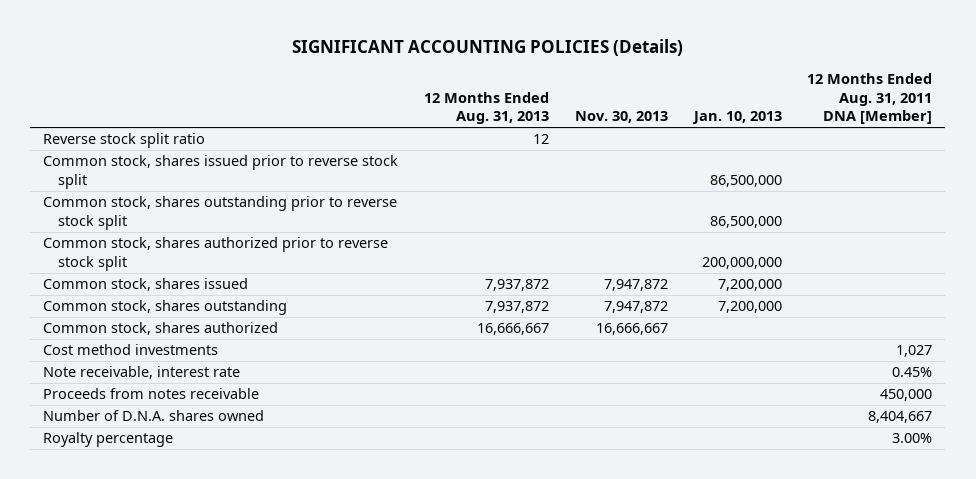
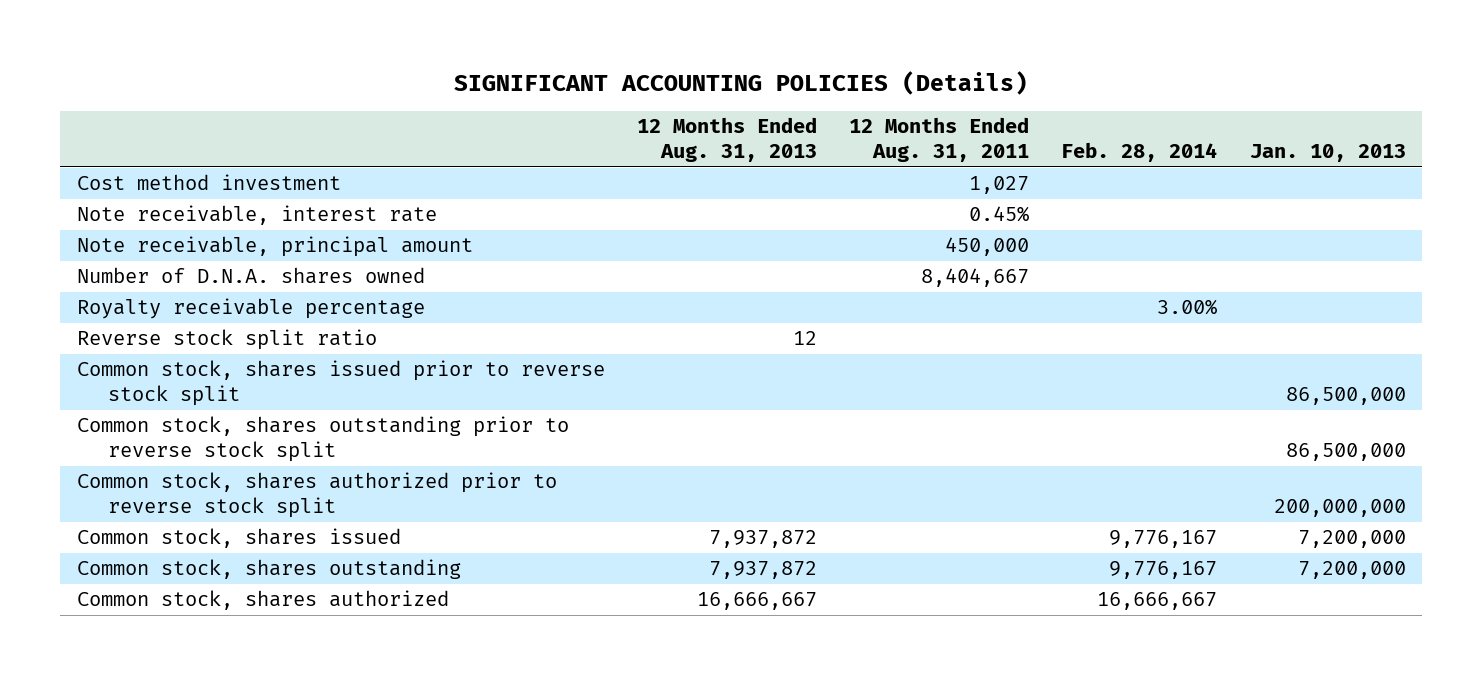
- | 12 Months Ended Aug. 31, 2013 | Nov. 30, 2013 | Jan. 10, 2013 | 12 Months Ended Aug. 31, 2011 DNA [Member]
+ | 12 Months Ended Aug. 31, 2013 | 12 Months Ended Aug. 31, 2011 | Feb. 28, 2014 | Jan. 10, 2013
+ Cost method investment | | 1,027 | |
moved up: Note receivable, interest rate | | 0.45% | |
+ Note receivable, principal amount | | 450,000 | |
moved up: Number of D.N.A. shares owned | | 8,404,667 | |
+ Royalty receivable percentage | | | 3.00% |
- Cost method investments | | | | 1,027
- Proceeds from notes receivable | | | | 450,000
- Royalty percentage | | | | 3.00%

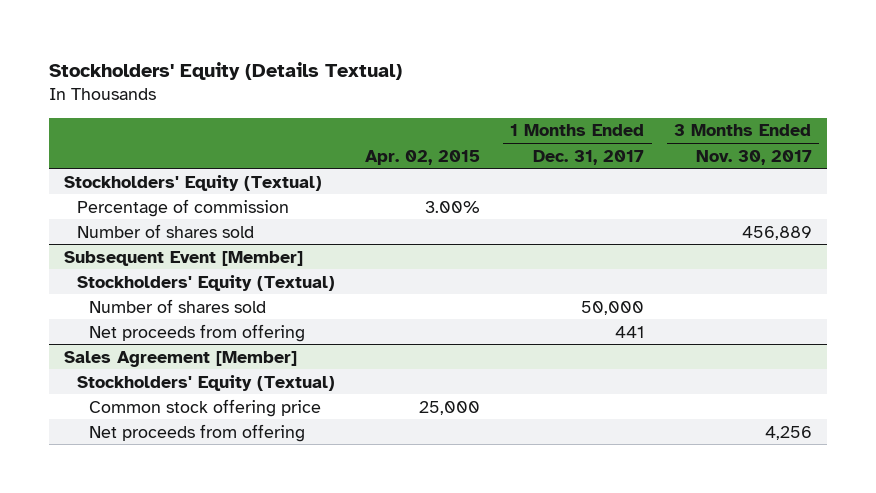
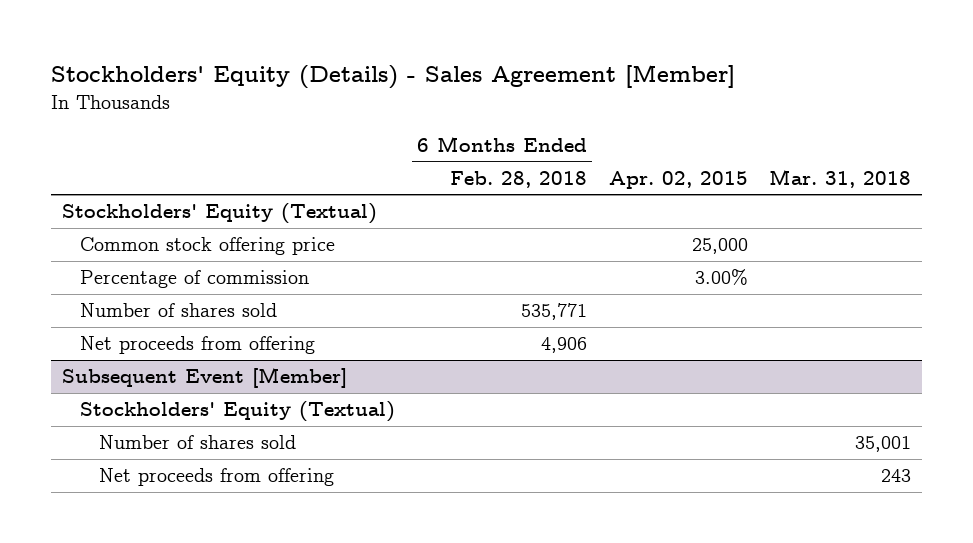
- Stockholders' Equity (Details Textual)
+ Stockholders' Equity (Details) - Sales Agreement [Member]
- | Apr. 02, 2015 | 1 Months Ended Dec. 31, 2017 | 3 Months Ended Nov. 30, 2017
+ | 6 Months Ended Feb. 28, 2018 | Apr. 02, 2015 | Mar. 31, 2018
+ Common stock offering price | | 25,000 |
+ Net proceeds from offering | 4,906 | |
- Sales Agreement [Member]
- Stockholders' Equity (Textual)
- Common stock offering price | 25,000 | |
- Net proceeds from offering | | | 4,256

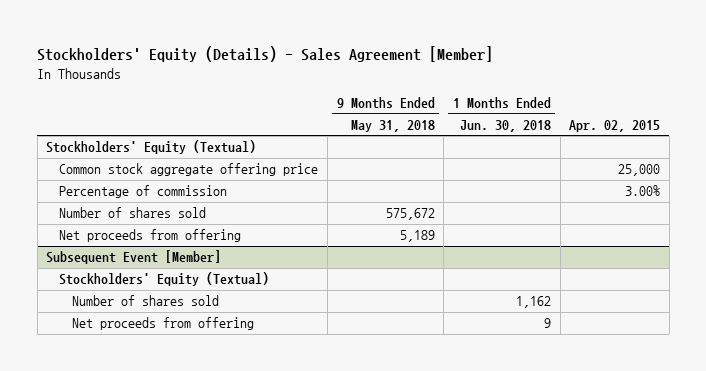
- | 6 Months Ended Feb. 28, 2018 | Apr. 02, 2015 | Mar. 31, 2018
+ | 9 Months Ended May 31, 2018 | 1 Months Ended Jun. 30, 2018 | Apr. 02, 2015
- Common stock offering price | | 25,000 |
+ Common stock aggregate offering price | | | 25,000

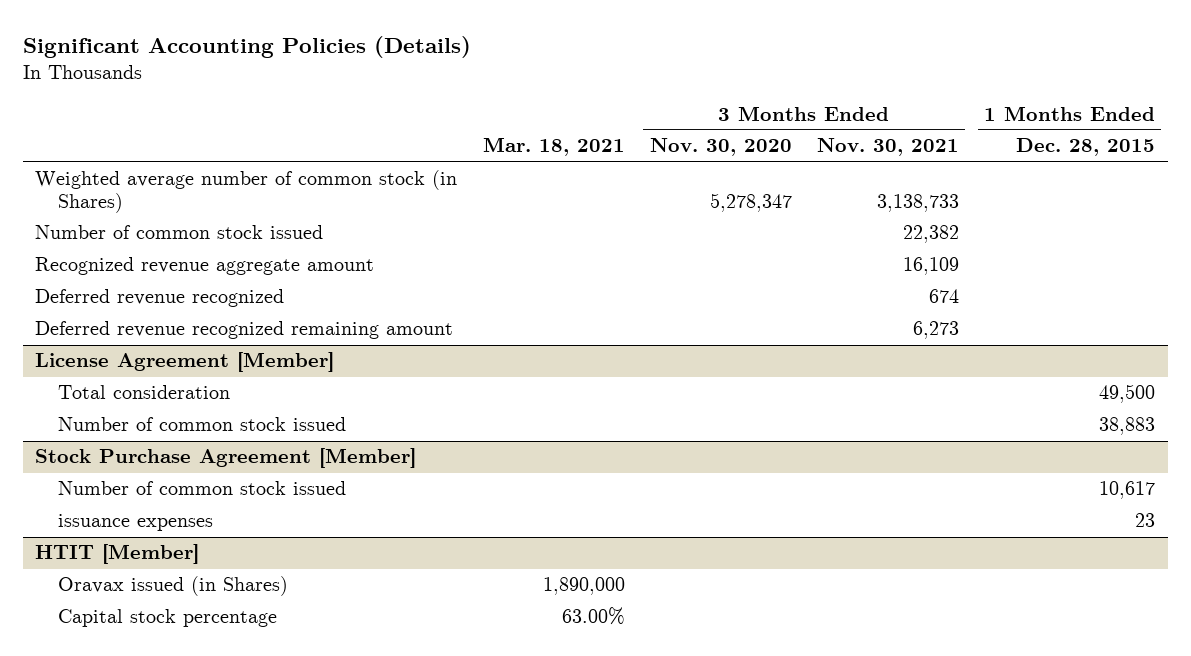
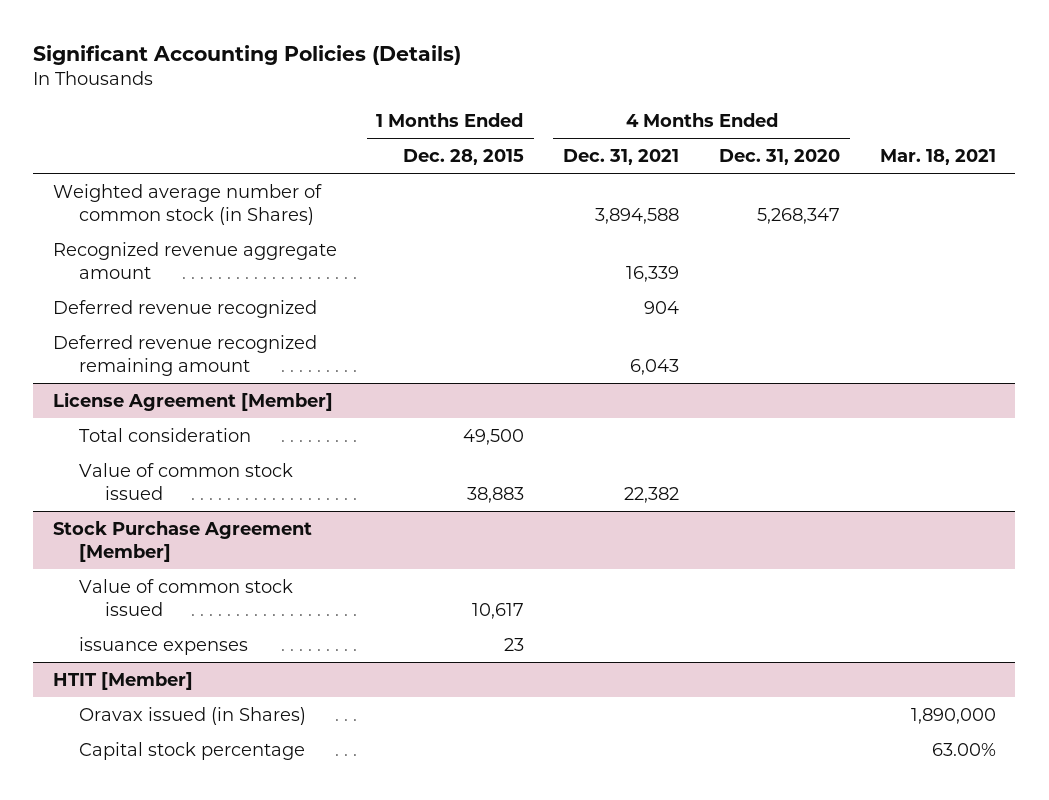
- | Mar. 18, 2021 | 3 Months Ended Nov. 30, 2020 | 3 Months Ended Nov. 30, 2021 | 1 Months Ended Dec. 28, 2015
+ | 1 Months Ended Dec. 28, 2015 | 4 Months Ended Dec. 31, 2021 | 4 Months Ended Dec. 31, 2020 | Mar. 18, 2021
- Number of common stock issued | | | 22,382 |
@ License Agreement [Member]
- Number of common stock issued | | | | 38,883
+ Value of common stock issued | 38,883 | 22,382 | |
@ Stock Purchase Agreement [Member]
- Number of common stock issued | | | | 10,617
+ Value of common stock issued | 10,617 | | |

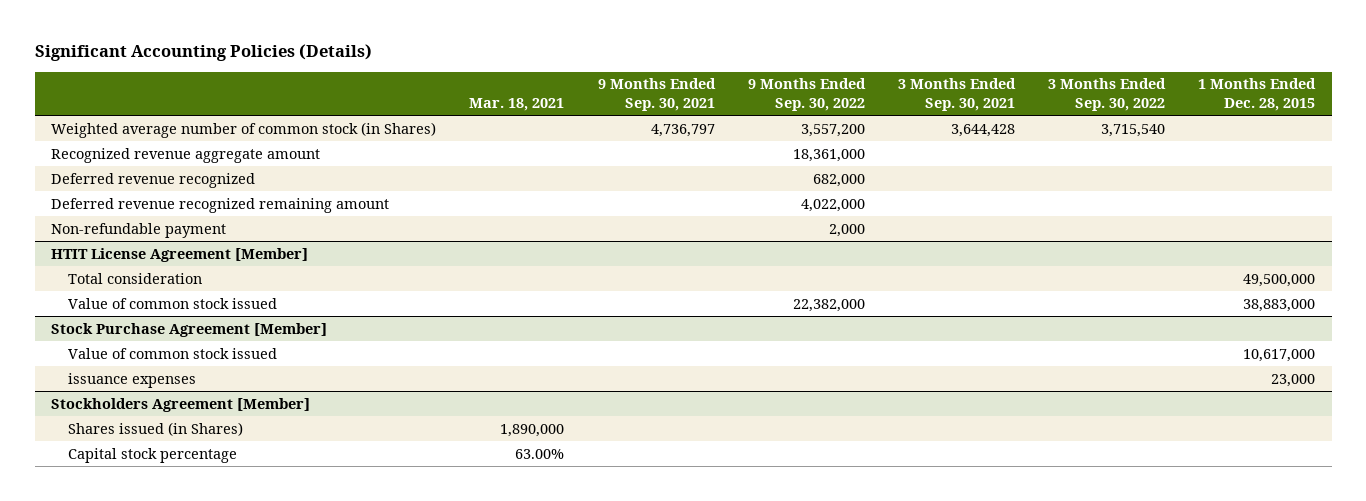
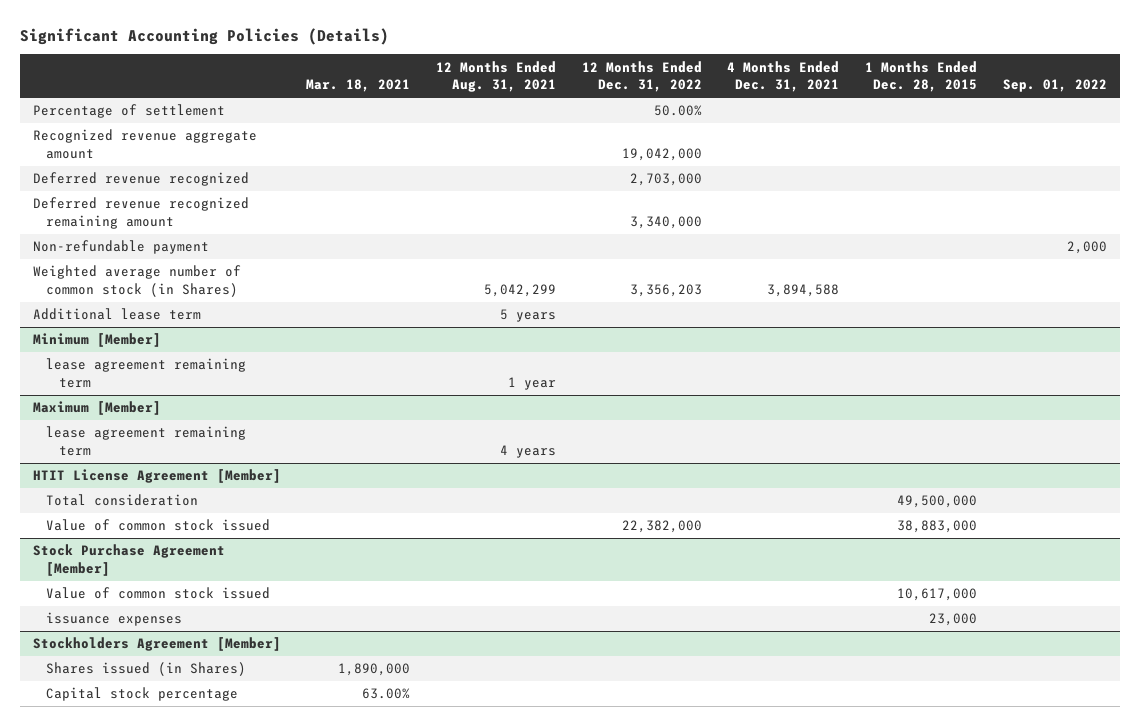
- | Mar. 18, 2021 | 9 Months Ended Sep. 30, 2021 | 9 Months Ended Sep. 30, 2022 | 3 Months Ended Sep. 30, 2021 | 3 Months Ended Sep. 30, 2022 | 1 Months Ended Dec. 28, 2015
+ | Mar. 18, 2021 | 12 Months Ended Aug. 31, 2021 | 12 Months Ended Dec. 31, 2022 | 4 Months Ended Dec. 31, 2021 | 1 Months Ended Dec. 28, 2015 | Sep. 01, 2022
+ Percentage of settlement | | | 50.00% | | |
moved down: Weighted average number of common stock (in Shares) | | 5,042,299 | 3,356,203 | 3,894,588 | |
+ Additional lease term | | 5 years | | | |
+ Minimum [Member]
+ lease agreement remaining term | | 1 year | | | |
+ Maximum [Member]
+ lease agreement remaining term | | 4 years | | | |

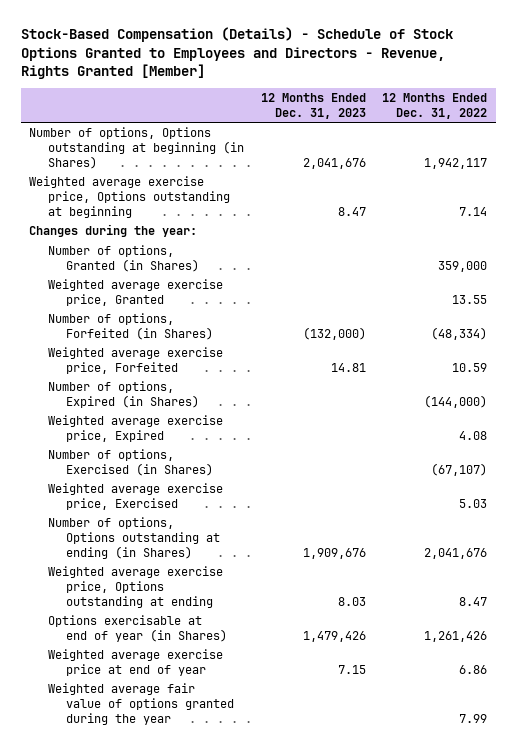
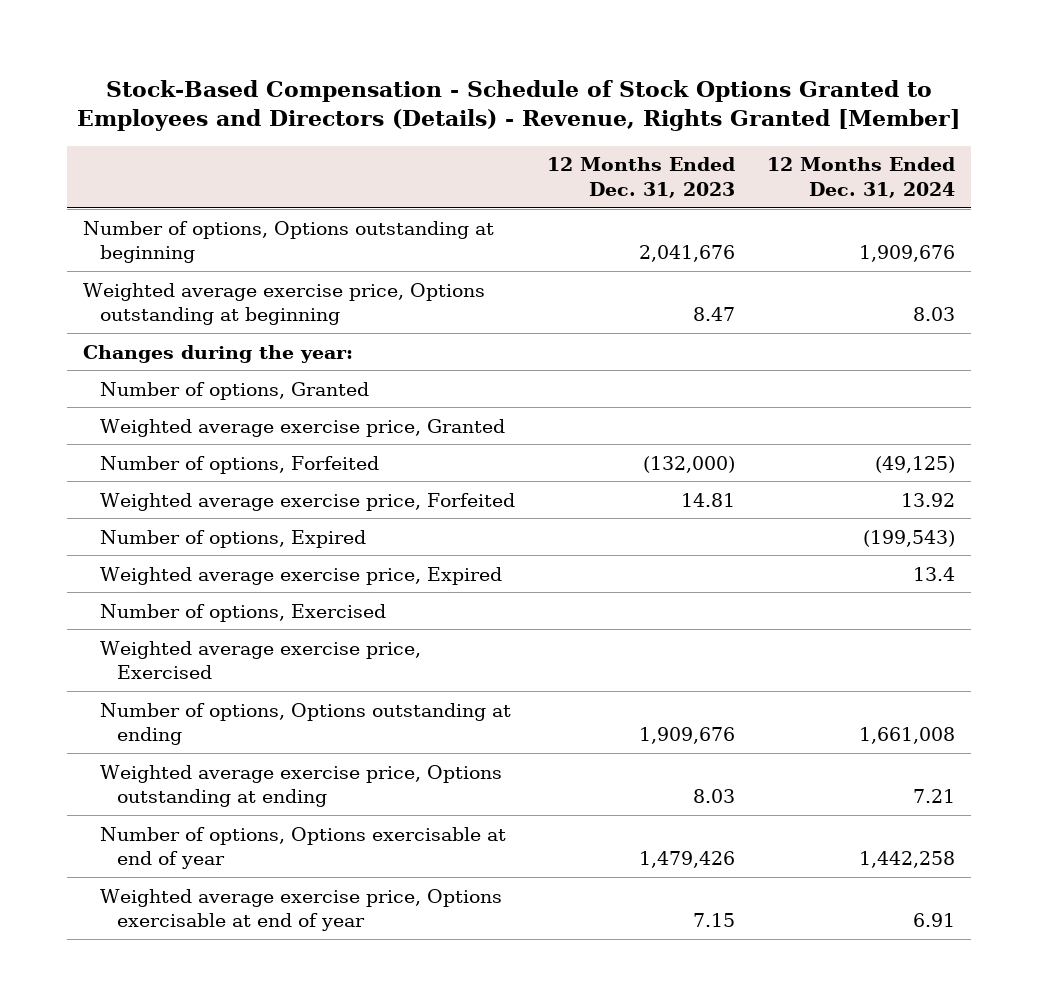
- Stock-Based Compensation (Details) - Schedule of Stock Options Granted to Employees and Directors - Revenue, Rights Granted [Member]
+ Stock-Based Compensation - Schedule of Stock Options Granted to Employees and Directors (Details) - Revenue, Rights Granted [Member]
- | 12 Months Ended Dec. 31, 2023 | 12 Months Ended Dec. 31, 2022
+ | 12 Months Ended Dec. 31, 2023 | 12 Months Ended Dec. 31, 2024
- Number of options, Options outstanding at beginning (in Shares) | 2,041,676 | 1,942,117
+ Number of options, Options outstanding at beginning | 2,041,676 | 1,909,676
- Number of options, Granted (in Shares) | | 359,000
+ Number of options, Granted
- Number of options, Forfeited (in Shares) | (132,000) | (48,334)
+ Number of options, Forfeited | (132,000) | (49,125)
- Number of options, Expired (in Shares) | | (144,000)
+ Number of options, Expired | | (199,543)
- Number of options, Exercised (in Shares) | | (67,107)
+ Number of options, Exercised
- Number of options, Options outstanding at ending (in Shares) | 1,909,676 | 2,041,676
+ Number of options, Options outstanding at ending | 1,909,676 | 1,661,008
- Options exercisable at end of year (in Shares) | 1,479,426 | 1,261,426
- Weighted average exercise price at end of year | 7.15 | 6.86
- Weighted average fair value of options granted during the year | | 7.99
+ Number of options, Options exercisable at end of year | 1,479,426 | 1,442,258
+ Weighted average exercise price, Options exercisable at end of year | 7.15 | 6.91

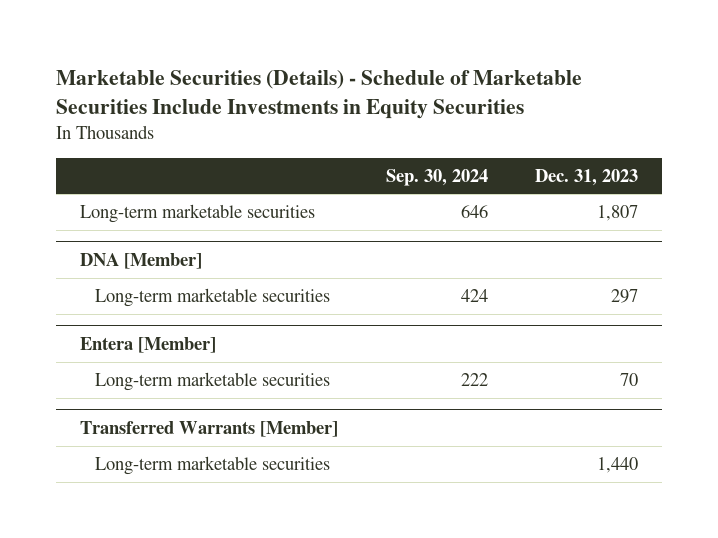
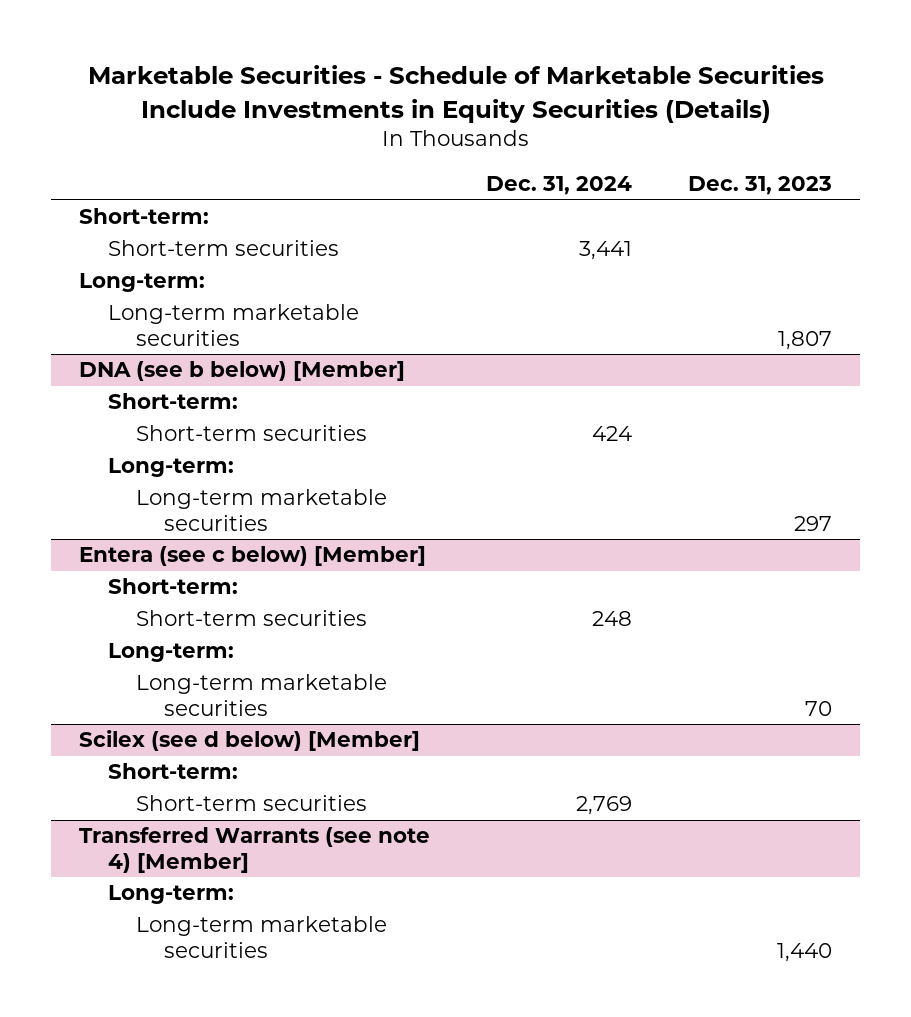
- Marketable Securities (Details) - Schedule of Marketable Securities Include Investments in Equity Securities
+ Marketable Securities - Schedule of Marketable Securities Include Investments in Equity Securities (Details)
- | Sep. 30, 2024 | Dec. 31, 2023
+ | Dec. 31, 2024 | Dec. 31, 2023
+ Short-term:
+ Short-term securities | 3,441 |
+ Long-term:
- DNA [Member]
+ DNA (see b below) [Member]
+ Short-term:
+ Short-term securities | 424 |
+ Long-term:
- Entera [Member]
+ Entera (see c below) [Member]
+ Short-term:
+ Short-term securities | 248 |
+ Long-term:
- Transferred Warrants [Member]
+ Scilex (see d below) [Member]
+ Short-term:
+ Short-term securities | 2,769 |
+ Transferred Warrants (see note 4) [Member]
+ Long-term:

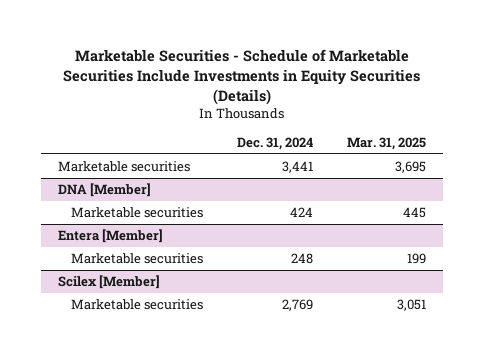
- | Dec. 31, 2024 | Dec. 31, 2023
+ | Dec. 31, 2024 | Mar. 31, 2025
- Short-term:
- Short-term securities | 3,441 |
- Long-term:
- Long-term marketable securities | | 1,807
- DNA (see b below) [Member]
- Short-term:
- Short-term securities | 424 |
- Long-term:
- Long-term marketable securities | | 297
- Entera (see c below) [Member]
- Short-term:
- Short-term securities | 248 |
- Long-term:
- Long-term marketable securities | | 70
- Scilex (see d below) [Member]
- Short-term:
- Short-term securities | 2,769 |
- Transferred Warrants (see note 4) [Member]
- Long-term:
- Long-term marketable securities | | 1,440
+ Marketable securities | 3,441 | 3,695
+ DNA [Member]
+ Marketable securities | 424 | 445
+ Entera [Member]
+ Marketable securities | 248 | 199
+ Scilex [Member]
+ Marketable securities | 2,769 | 3,051

